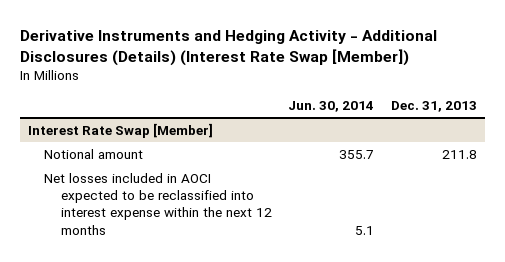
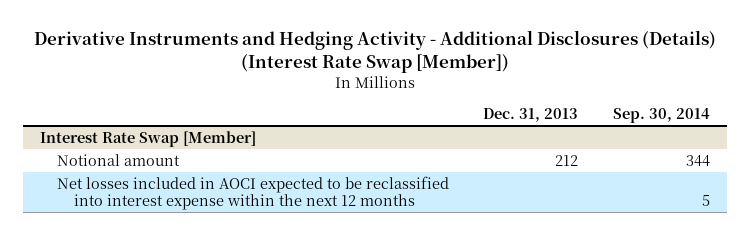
- | Jun. 30, 2014 | Dec. 31, 2013
+ | Dec. 31, 2013 | Sep. 30, 2014
@ Interest Rate Swap [Member]
- Notional amount | 355.7 | 211.8
+ Notional amount | 212 | 344

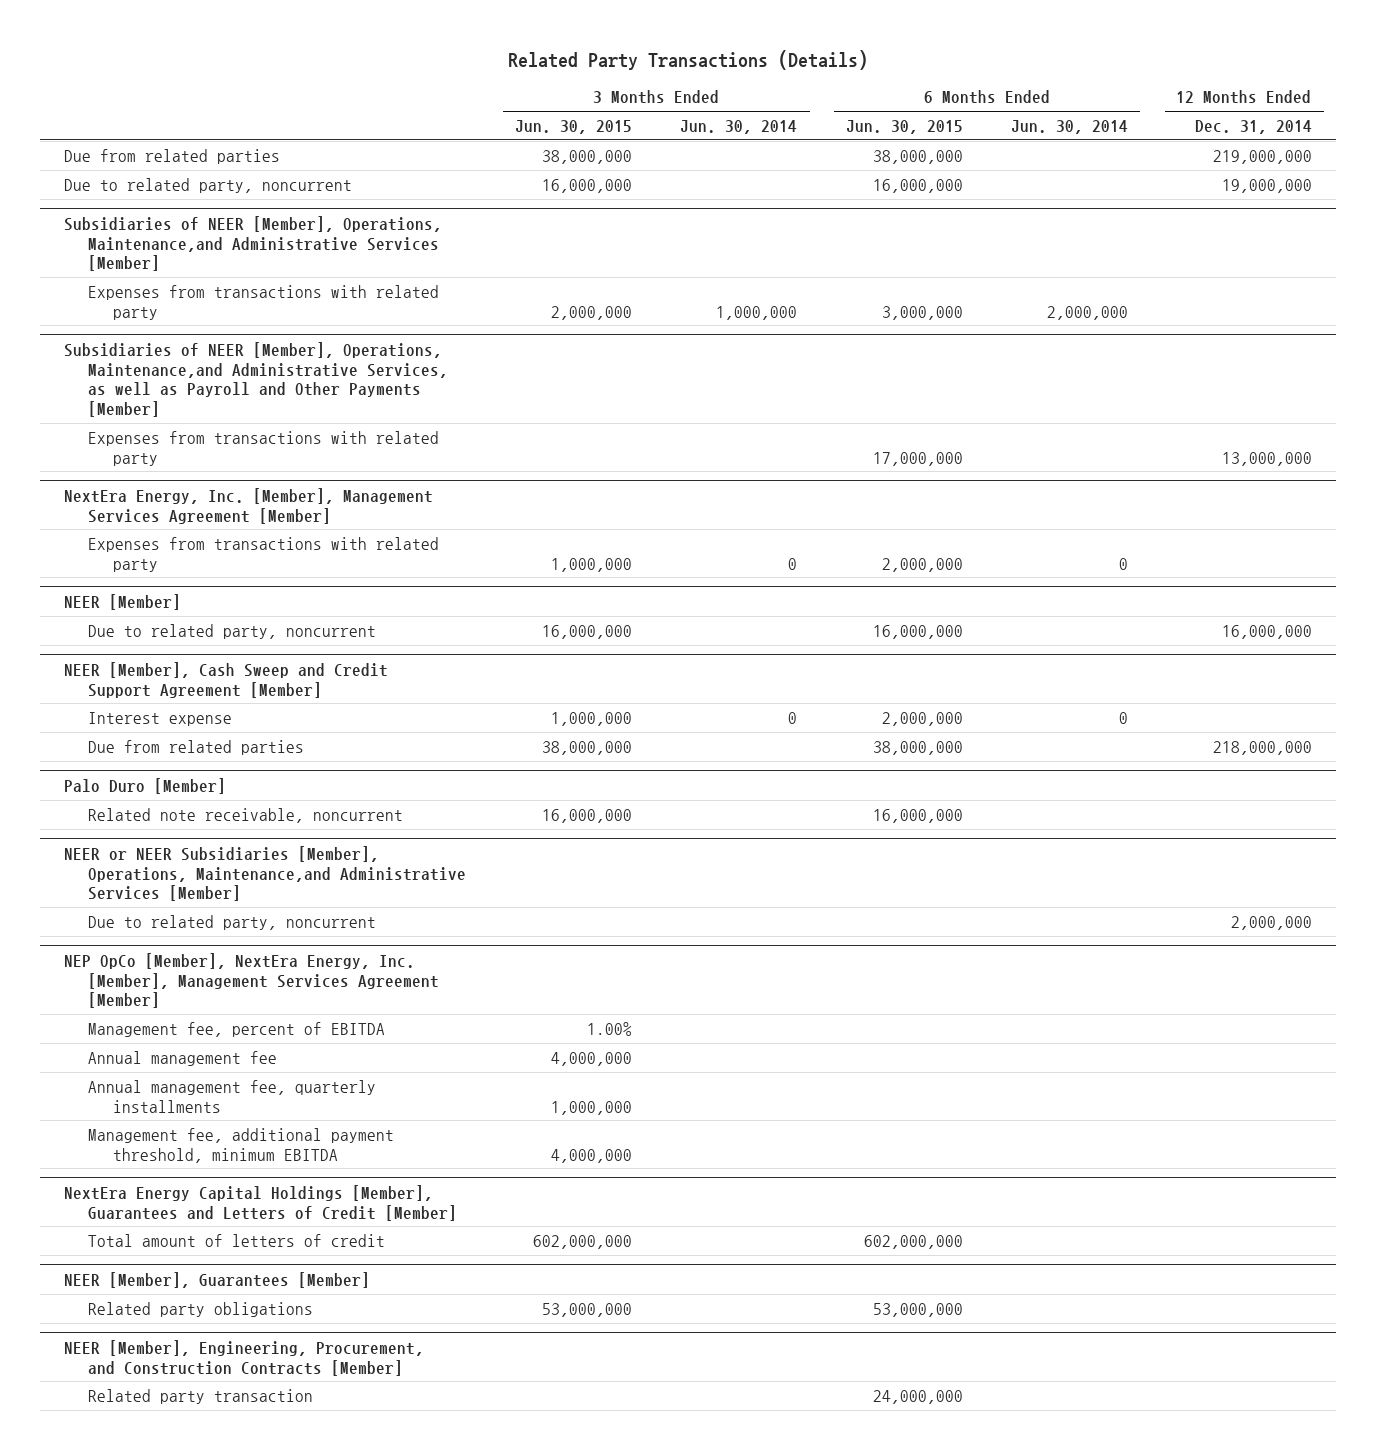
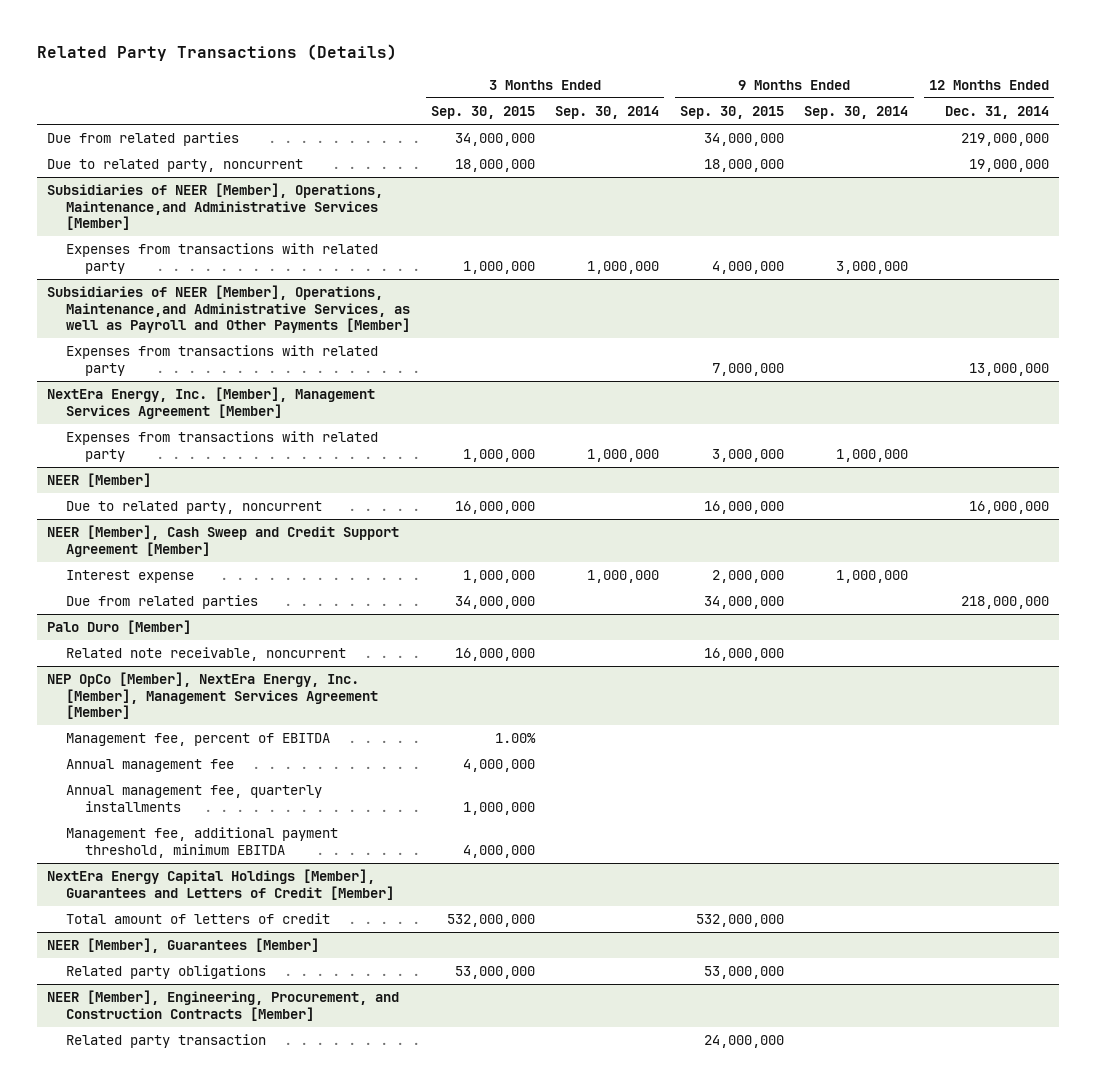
- | 3 Months Ended Jun. 30, 2015 | 3 Months Ended Jun. 30, 2014 | 6 Months Ended Jun. 30, 2015 | 6 Months Ended Jun. 30, 2014 | 12 Months Ended Dec. 31, 2014
+ | 3 Months Ended Sep. 30, 2015 | 3 Months Ended Sep. 30, 2014 | 9 Months Ended Sep. 30, 2015 | 9 Months Ended Sep. 30, 2014 | 12 Months Ended Dec. 31, 2014
- NEER or NEER Subsidiaries [Member], Operations, Maintenance,and Administrative Services [Member]
- Due to related party, noncurrent | | | | | 2,000,000

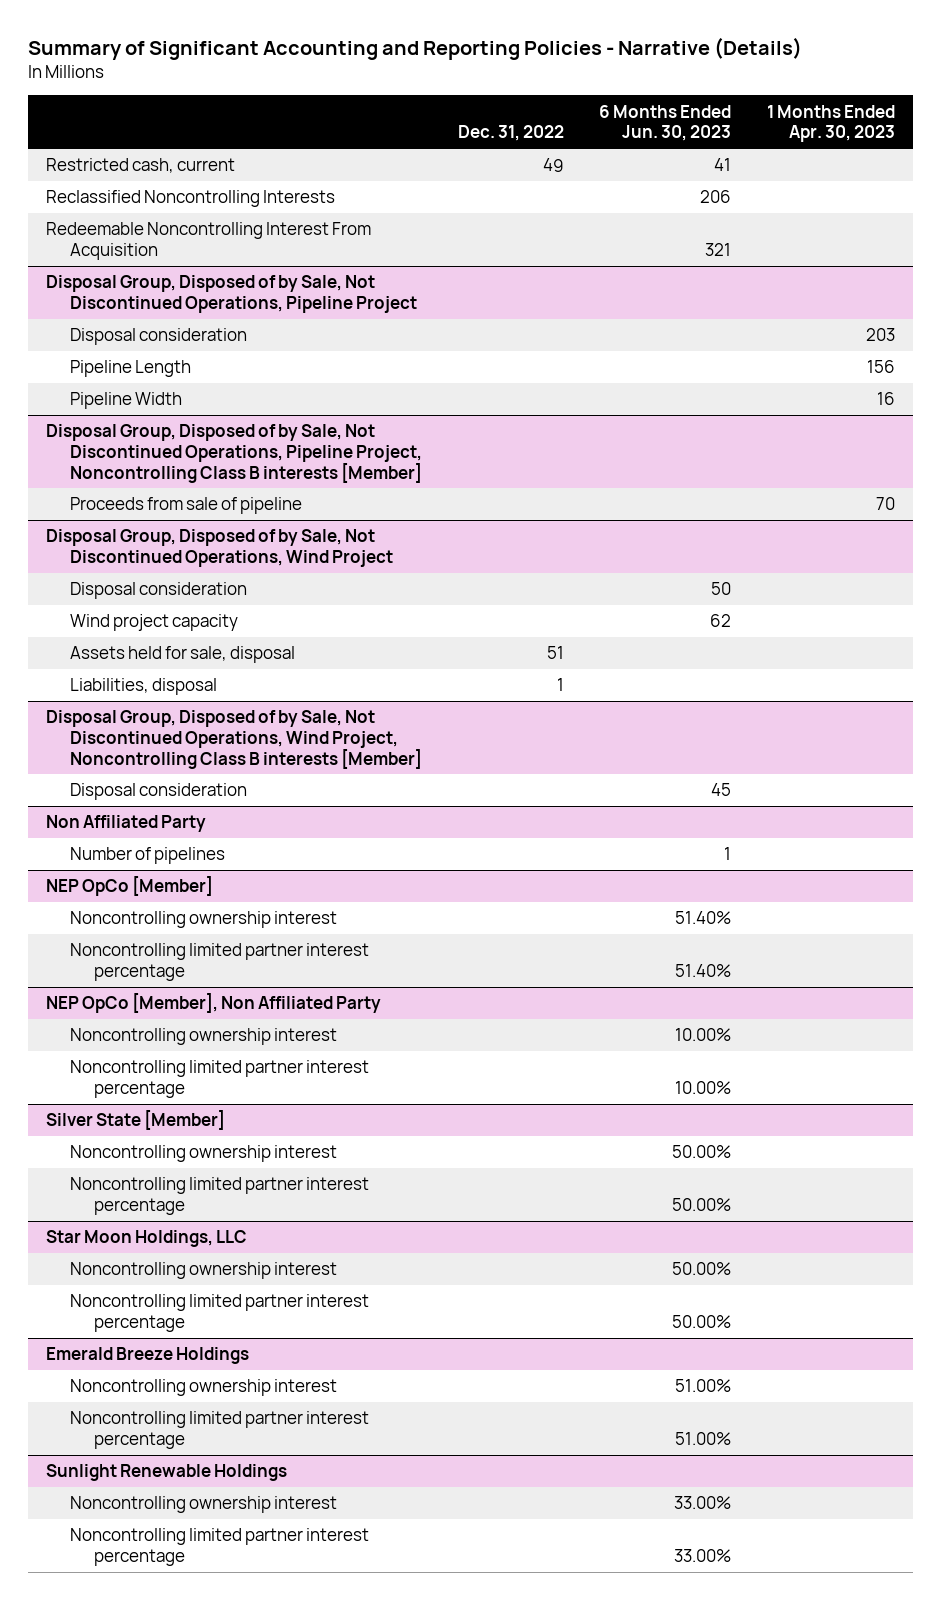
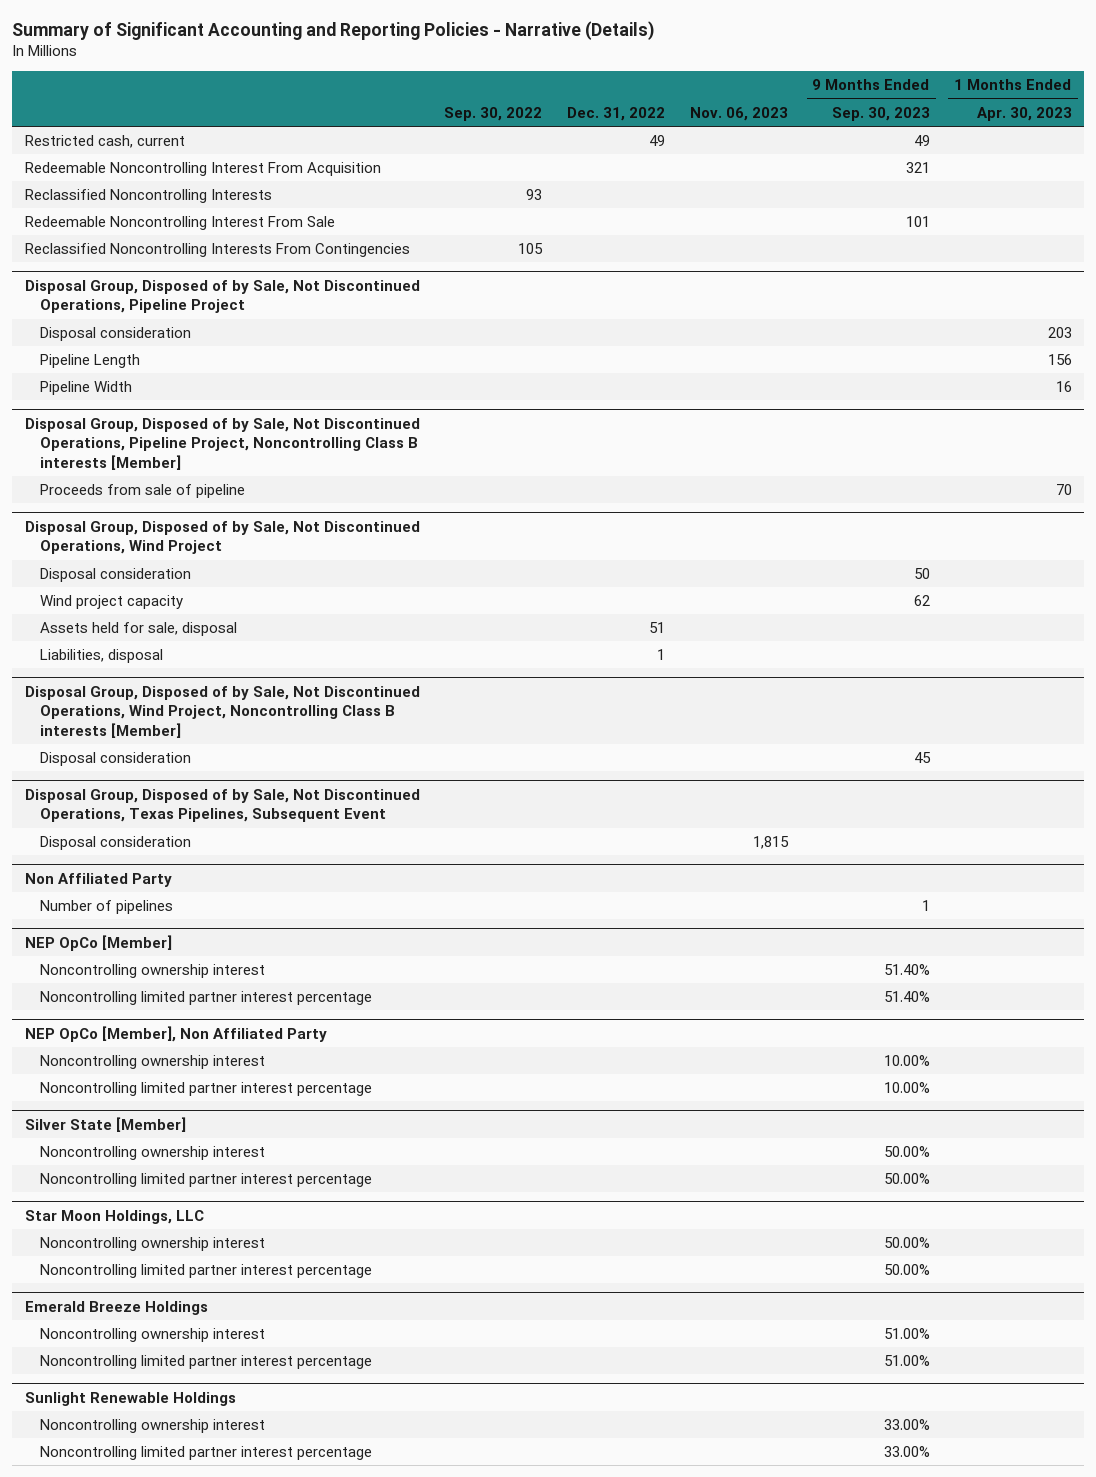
- | Dec. 31, 2022 | 6 Months Ended Jun. 30, 2023 | 1 Months Ended Apr. 30, 2023
+ | Sep. 30, 2022 | Dec. 31, 2022 | Nov. 06, 2023 | 9 Months Ended Sep. 30, 2023 | 1 Months Ended Apr. 30, 2023
moved down: Reclassified Noncontrolling Interests | 93 | | | |
+ Redeemable Noncontrolling Interest From Sale | | | | 101 |
+ Reclassified Noncontrolling Interests From Contingencies | 105 | | | |
+ Disposal Group, Disposed of by Sale, Not Discontinued Operations, Texas Pipelines, Subsequent Event
+ Disposal consideration | | | 1,815 | |

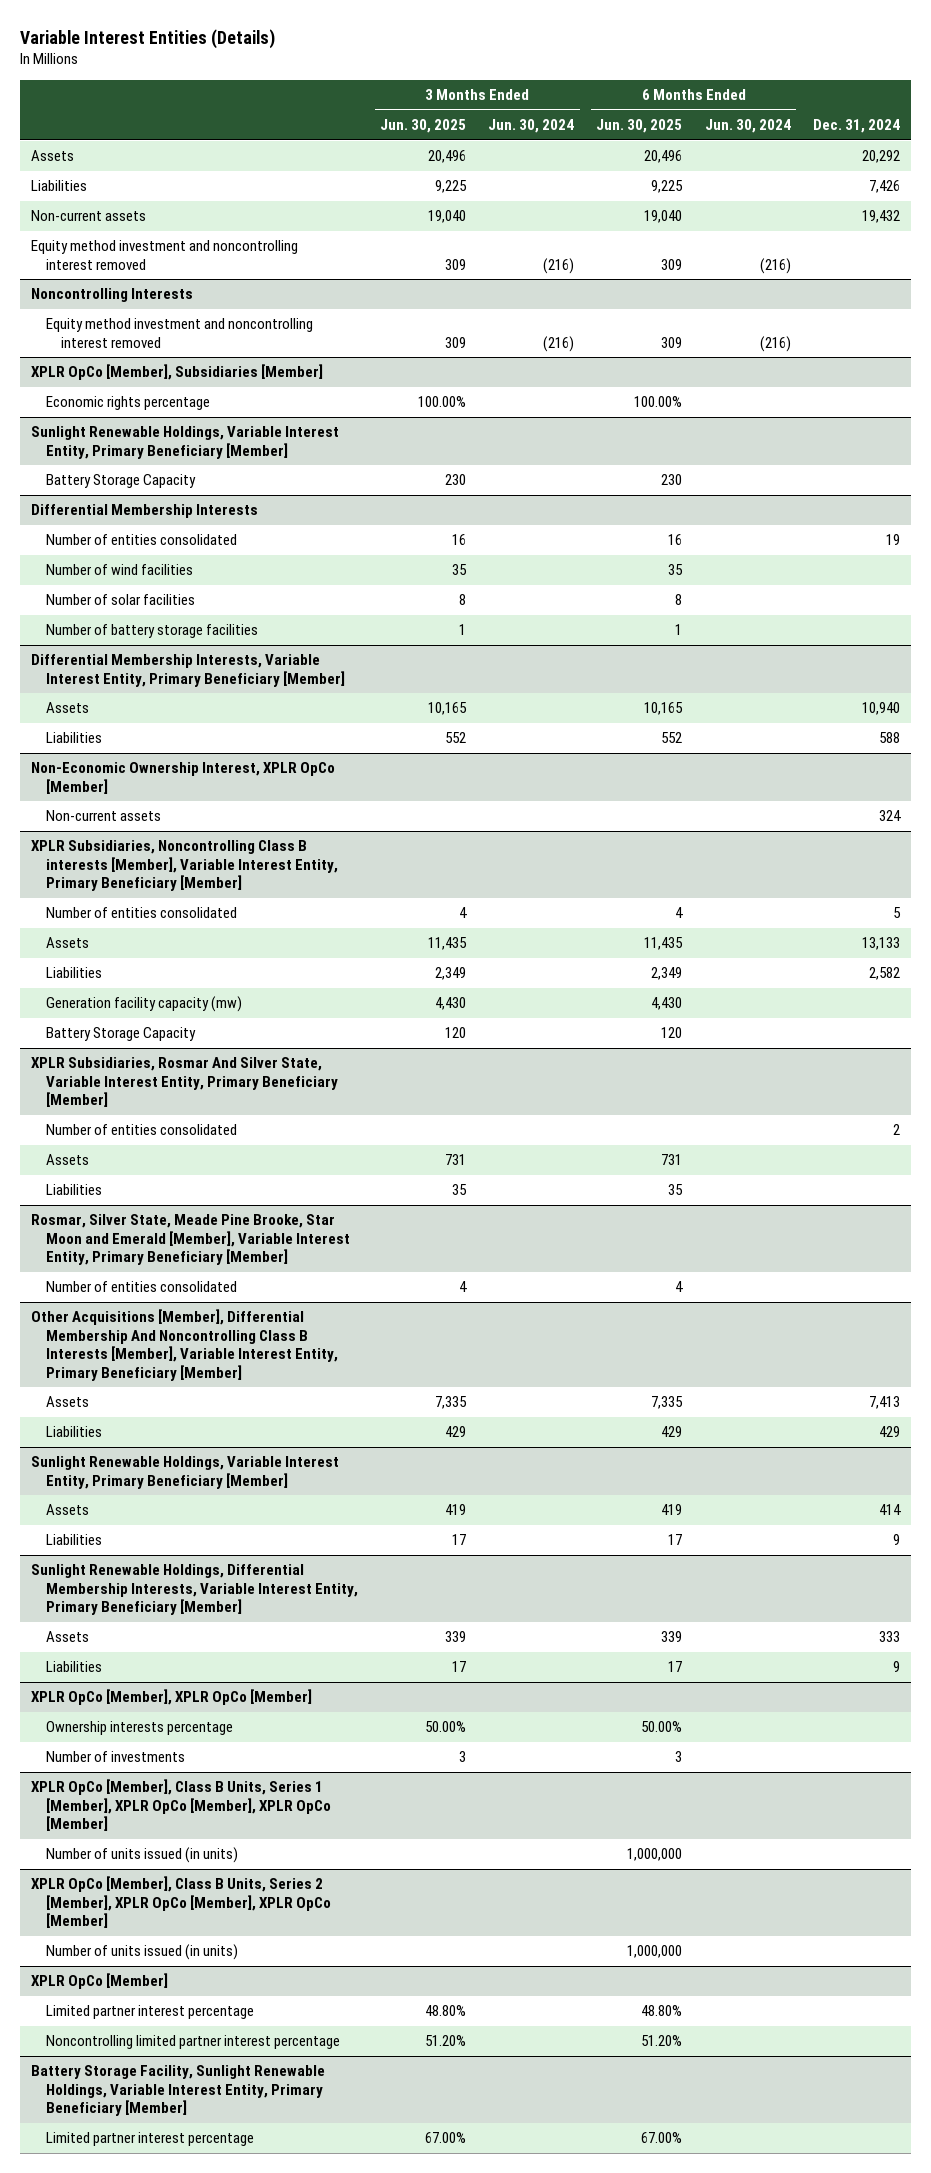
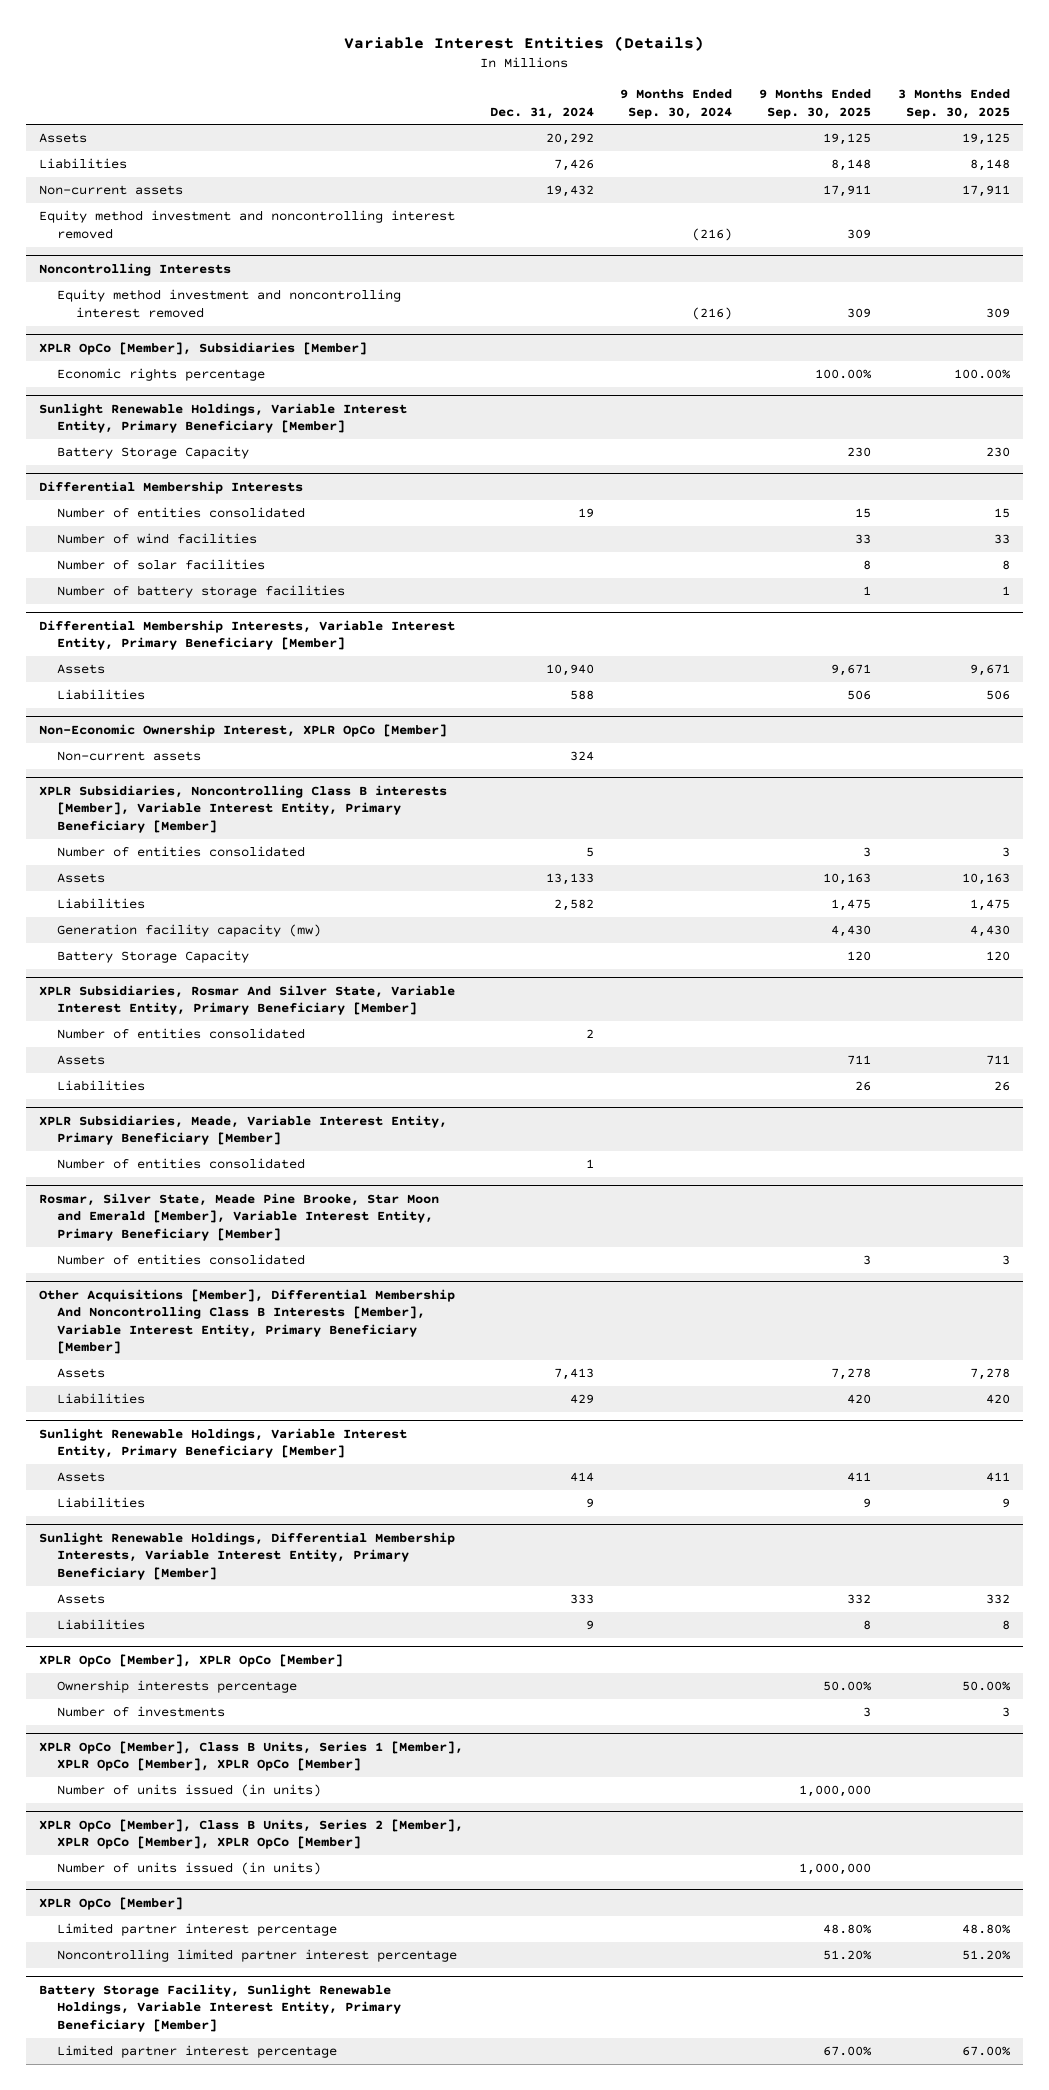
- | 3 Months Ended Jun. 30, 2025 | 3 Months Ended Jun. 30, 2024 | 6 Months Ended Jun. 30, 2025 | 6 Months Ended Jun. 30, 2024 | Dec. 31, 2024
+ | Dec. 31, 2024 | 9 Months Ended Sep. 30, 2024 | 9 Months Ended Sep. 30, 2025 | 3 Months Ended Sep. 30, 2025
+ XPLR Subsidiaries, Meade, Variable Interest Entity, Primary Beneficiary [Member]
+ Number of entities consolidated | 1 | | |

